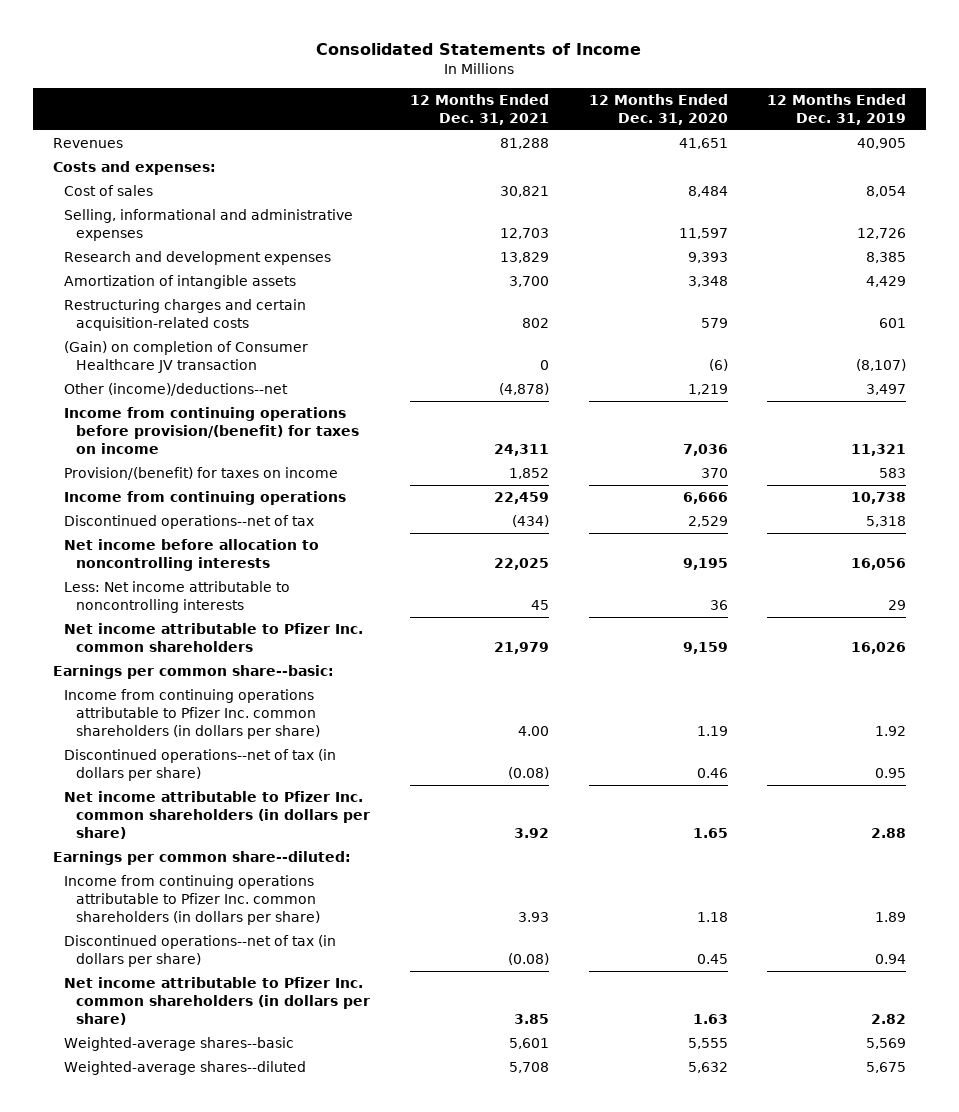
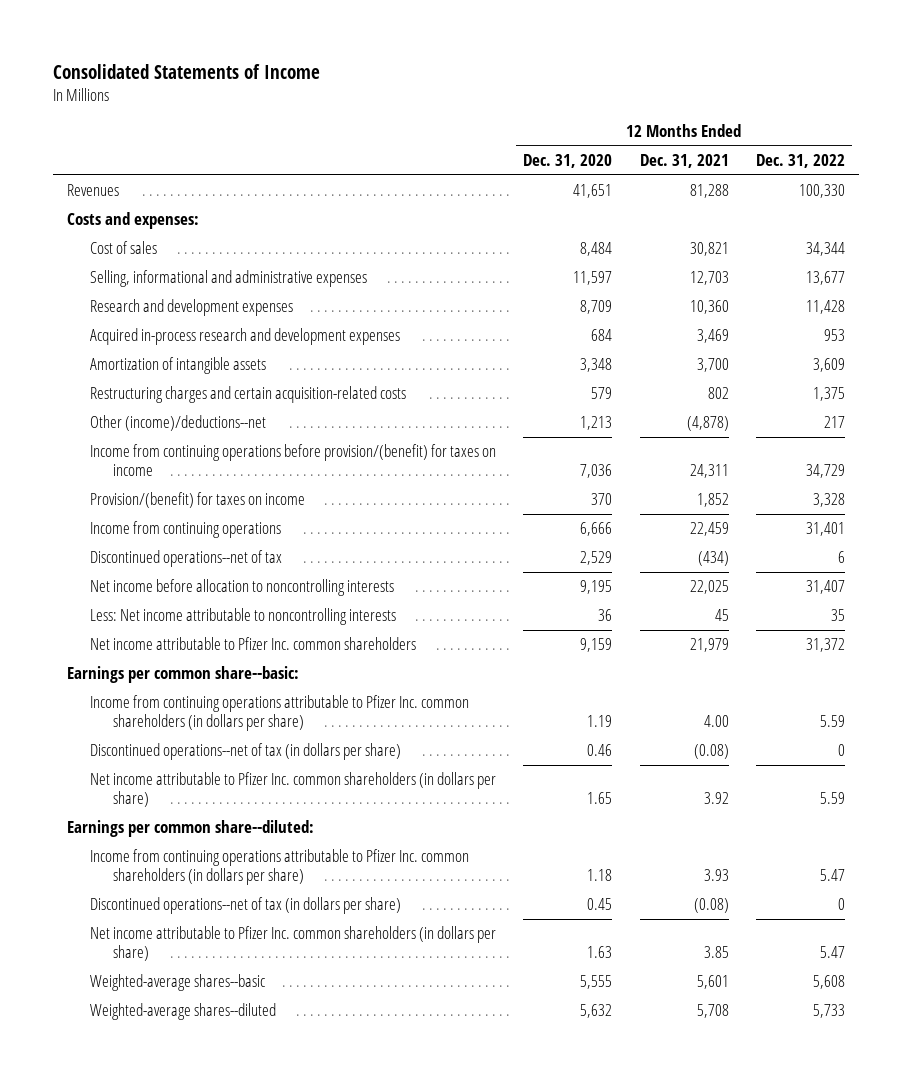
- | 12 Months Ended Dec. 31, 2021 | 12 Months Ended Dec. 31, 2020 | 12 Months Ended Dec. 31, 2019
+ | 12 Months Ended Dec. 31, 2020 | 12 Months Ended Dec. 31, 2021 | 12 Months Ended Dec. 31, 2022
- Research and development expenses | 13,829 | 9,393 | 8,385
+ Research and development expenses | 8,709 | 10,360 | 11,428
+ Acquired in-process research and development expenses | 684 | 3,469 | 953
- (Gain) on completion of Consumer Healthcare JV transaction | 0 | (6) | (8,107)
- Other (income)/deductions--net | (4,878) | 1,219 | 3,497
+ Other (income)/deductions--net | 1,213 | (4,878) | 217

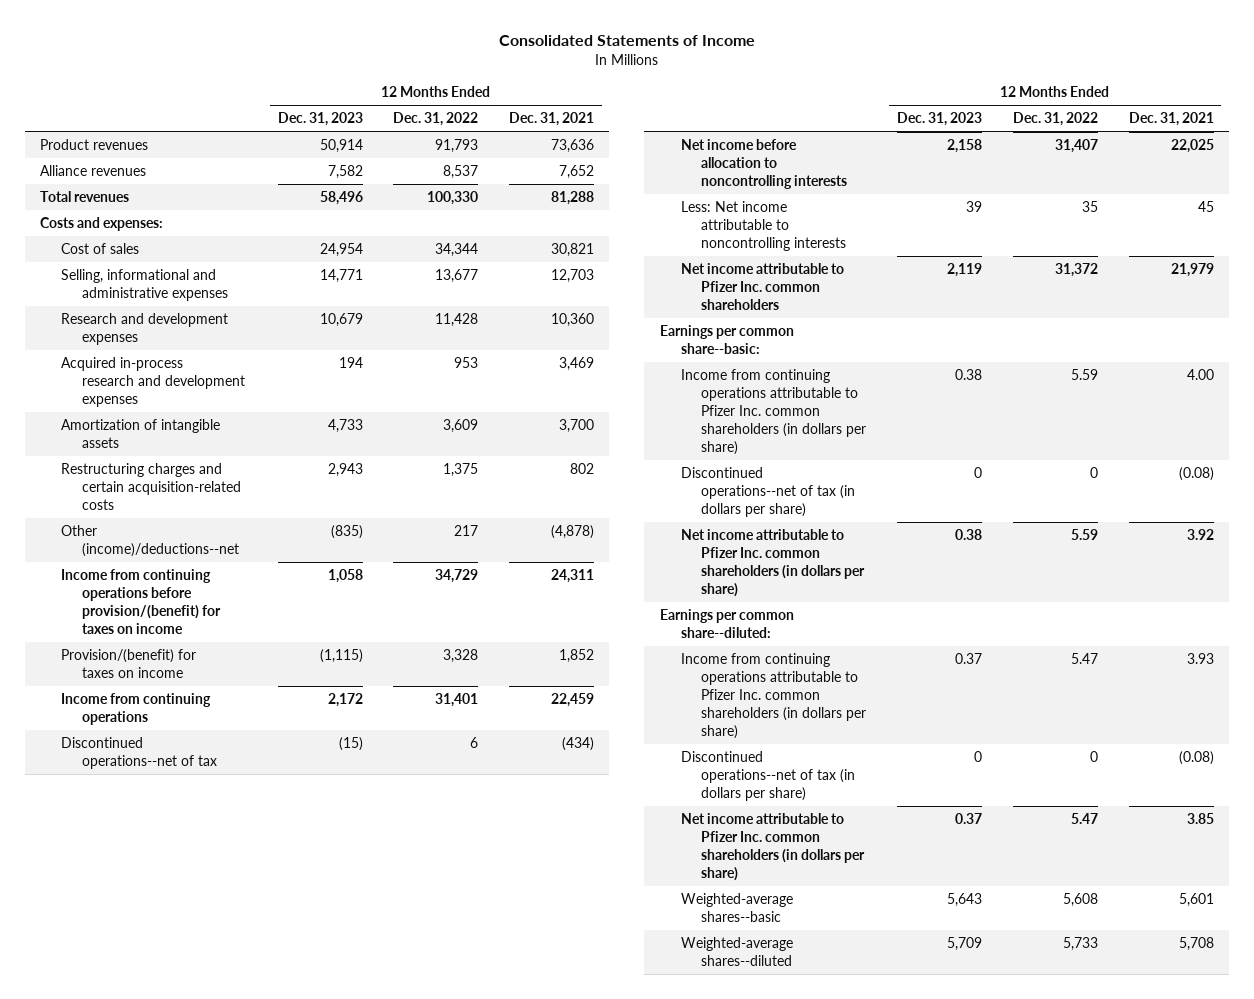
- | 12 Months Ended Dec. 31, 2020 | 12 Months Ended Dec. 31, 2021 | 12 Months Ended Dec. 31, 2022
+ | 12 Months Ended Dec. 31, 2023 | 12 Months Ended Dec. 31, 2022 | 12 Months Ended Dec. 31, 2021
- Revenues | 41,651 | 81,288 | 100,330
+ Product revenues | 50,914 | 91,793 | 73,636
+ Alliance revenues | 7,582 | 8,537 | 7,652
+ Total revenues | 58,496 | 100,330 | 81,288

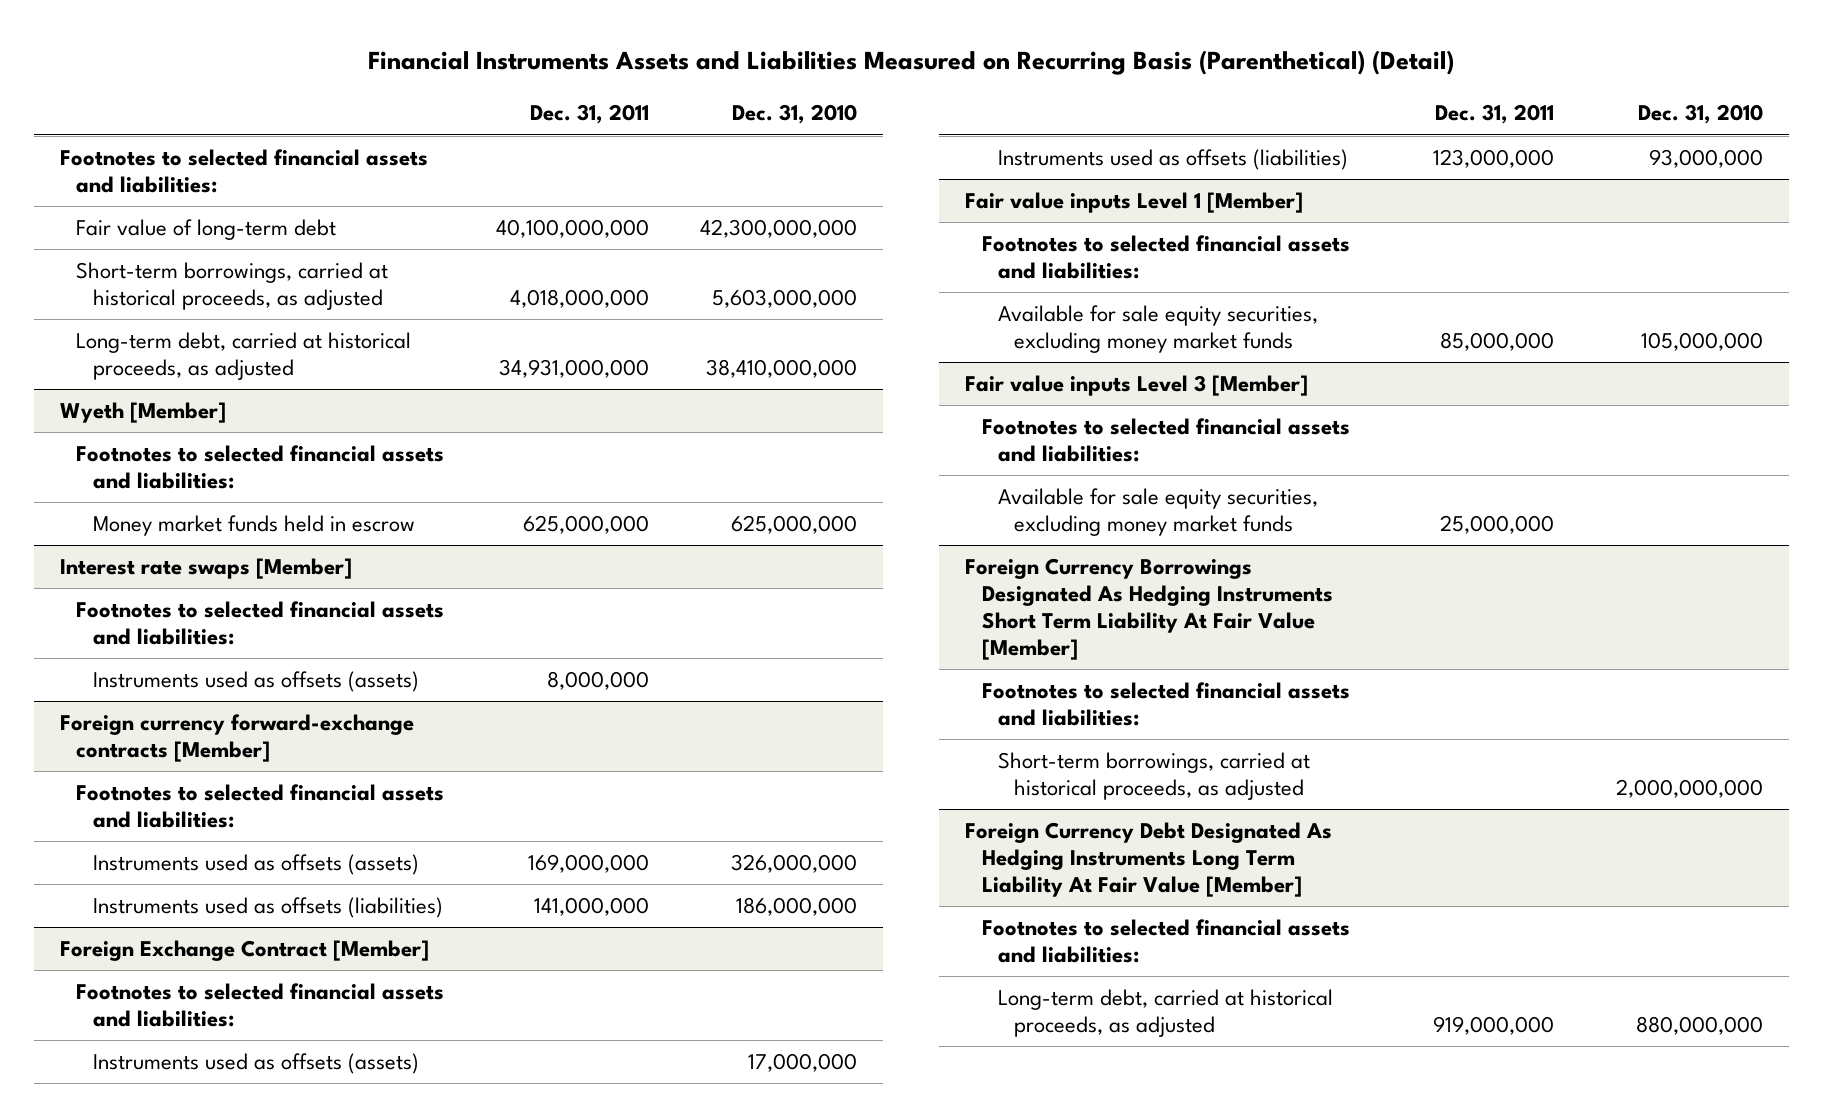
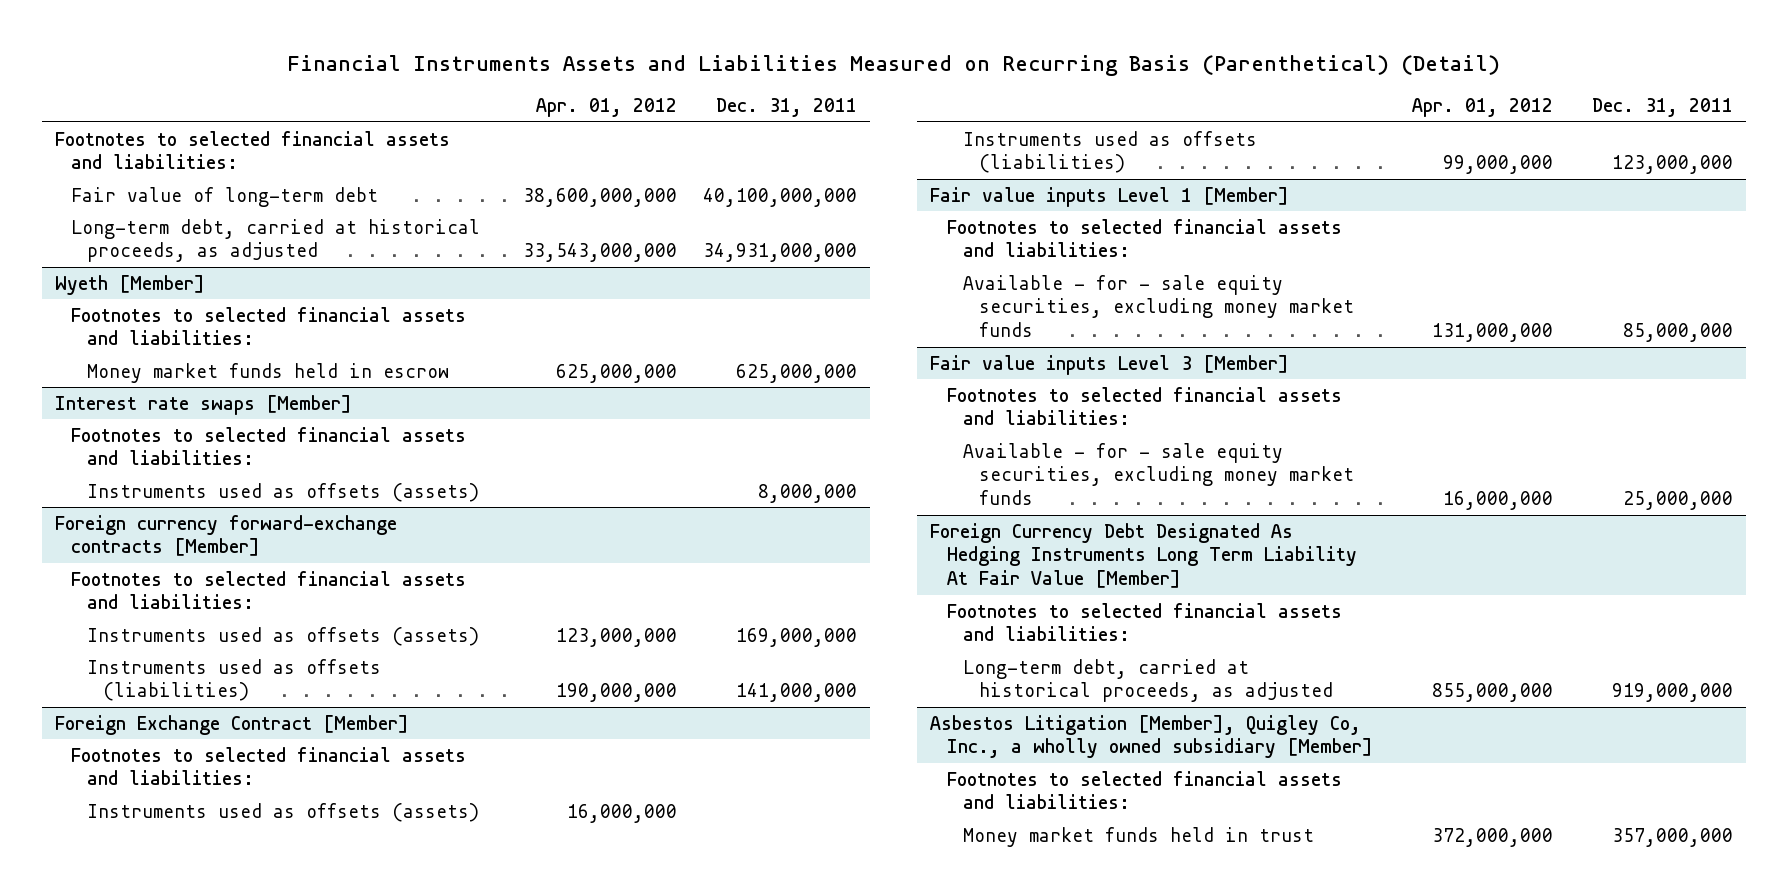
- | Dec. 31, 2011 | Dec. 31, 2010
+ | Apr. 01, 2012 | Dec. 31, 2011
- Short-term borrowings, carried at historical proceeds, as adjusted | 4,018,000,000 | 5,603,000,000
@ Fair value inputs Level 1 [Member]
- Available for sale equity securities, excluding money market funds | 85,000,000 | 105,000,000
+ Available - for - sale equity securities, excluding money market funds | 131,000,000 | 85,000,000
@ Fair value inputs Level 3 [Member]
- Available for sale equity securities, excluding money market funds | 25,000,000 |
- Foreign Currency Borrowings Designated As Hedging Instruments Short Term Liability At Fair Value [Member]
- Footnotes to selected financial assets and liabilities:
- Short-term borrowings, carried at historical proceeds, as adjusted | | 2,000,000,000
@ Fair value inputs Level 3 [Member]
+ Available - for - sale equity securities, excluding money market funds | 16,000,000 | 25,000,000
+ Asbestos Litigation [Member], Quigley Co, Inc., a wholly owned subsidiary [Member]
+ Footnotes to selected financial assets and liabilities:
+ Money market funds held in trust | 372,000,000 | 357,000,000

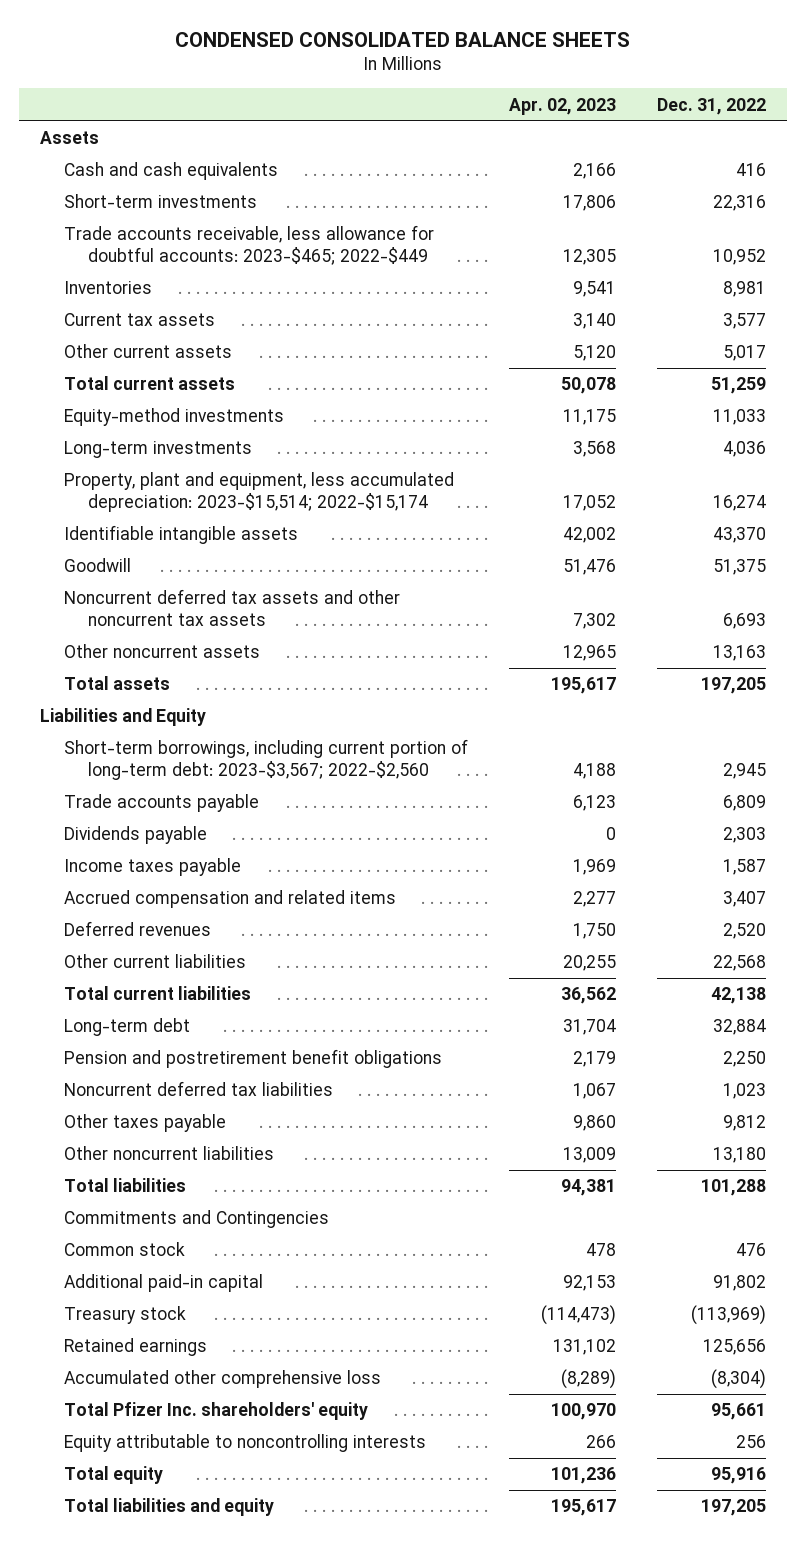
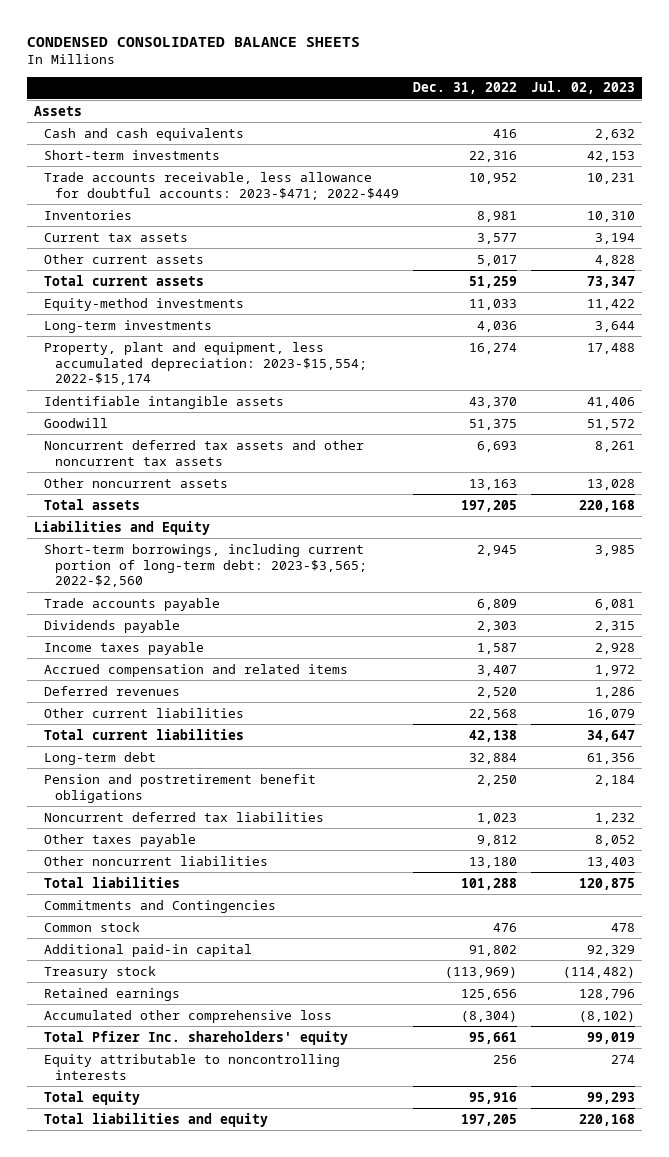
- | Apr. 02, 2023 | Dec. 31, 2022
+ | Dec. 31, 2022 | Jul. 02, 2023
- Trade accounts receivable, less allowance for doubtful accounts: 2023-$465; 2022-$449 | 12,305 | 10,952
+ Trade accounts receivable, less allowance for doubtful accounts: 2023-$471; 2022-$449 | 10,952 | 10,231
- Property, plant and equipment, less accumulated depreciation: 2023-$15,514; 2022-$15,174 | 17,052 | 16,274
+ Property, plant and equipment, less accumulated depreciation: 2023-$15,554; 2022-$15,174 | 16,274 | 17,488
- Short-term borrowings, including current portion of long-term debt: 2023-$3,567; 2022-$2,560 | 4,188 | 2,945
+ Short-term borrowings, including current portion of long-term debt: 2023-$3,565; 2022-$2,560 | 2,945 | 3,985

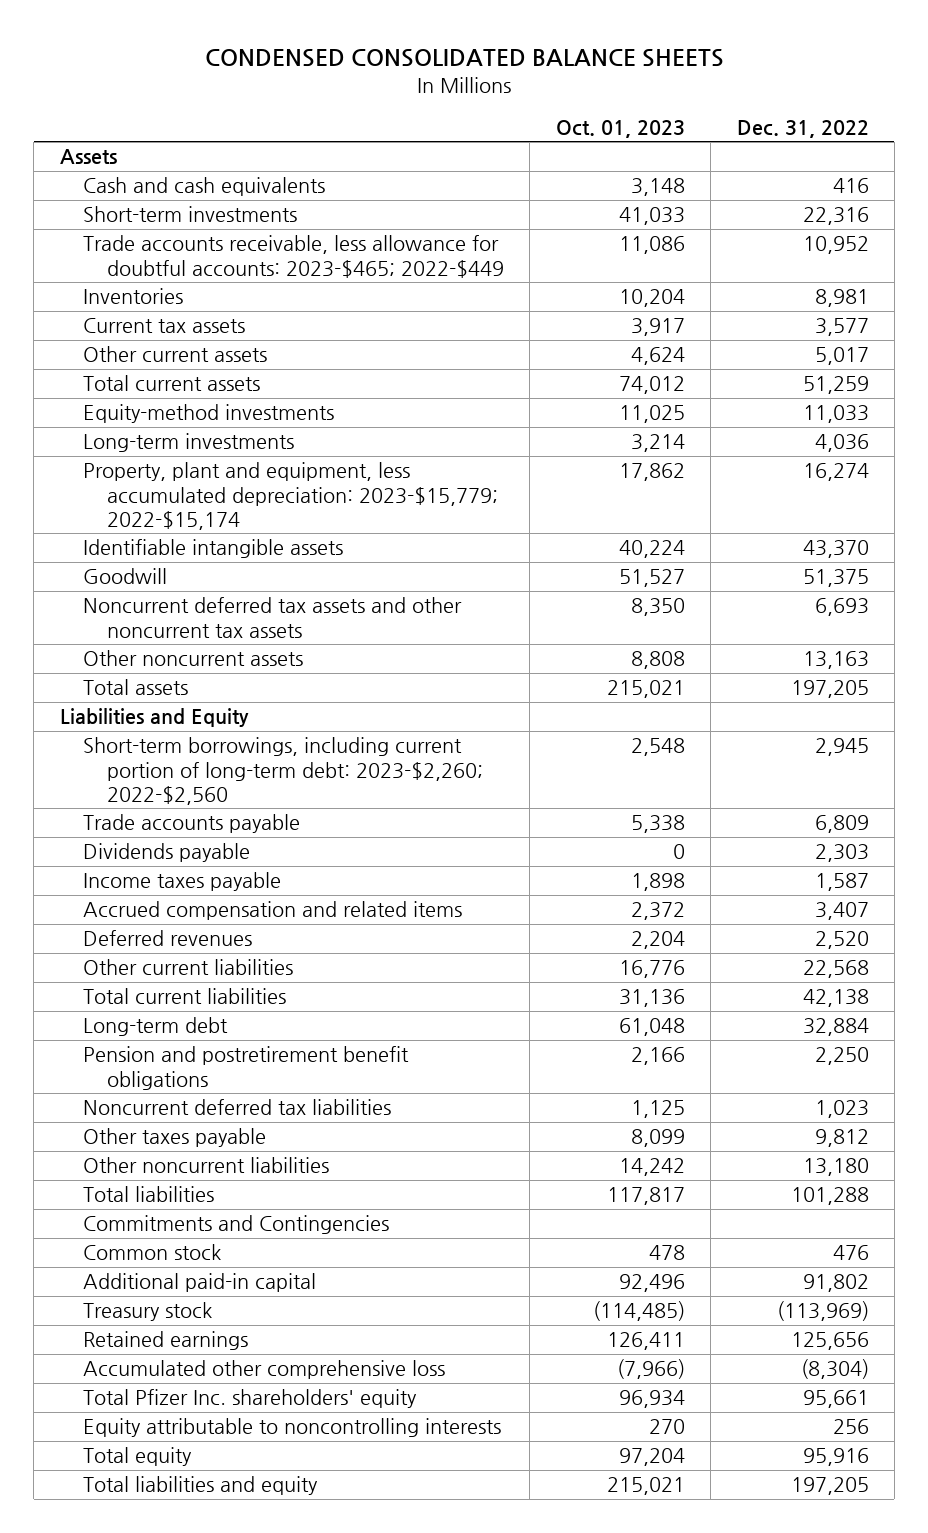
- | Dec. 31, 2022 | Jul. 02, 2023
+ | Oct. 01, 2023 | Dec. 31, 2022
- Trade accounts receivable, less allowance for doubtful accounts: 2023-$471; 2022-$449 | 10,952 | 10,231
+ Trade accounts receivable, less allowance for doubtful accounts: 2023-$465; 2022-$449 | 11,086 | 10,952
- Property, plant and equipment, less accumulated depreciation: 2023-$15,554; 2022-$15,174 | 16,274 | 17,488
+ Property, plant and equipment, less accumulated depreciation: 2023-$15,779; 2022-$15,174 | 17,862 | 16,274
- Short-term borrowings, including current portion of long-term debt: 2023-$3,565; 2022-$2,560 | 2,945 | 3,985
+ Short-term borrowings, including current portion of long-term debt: 2023-$2,260; 2022-$2,560 | 2,548 | 2,945

